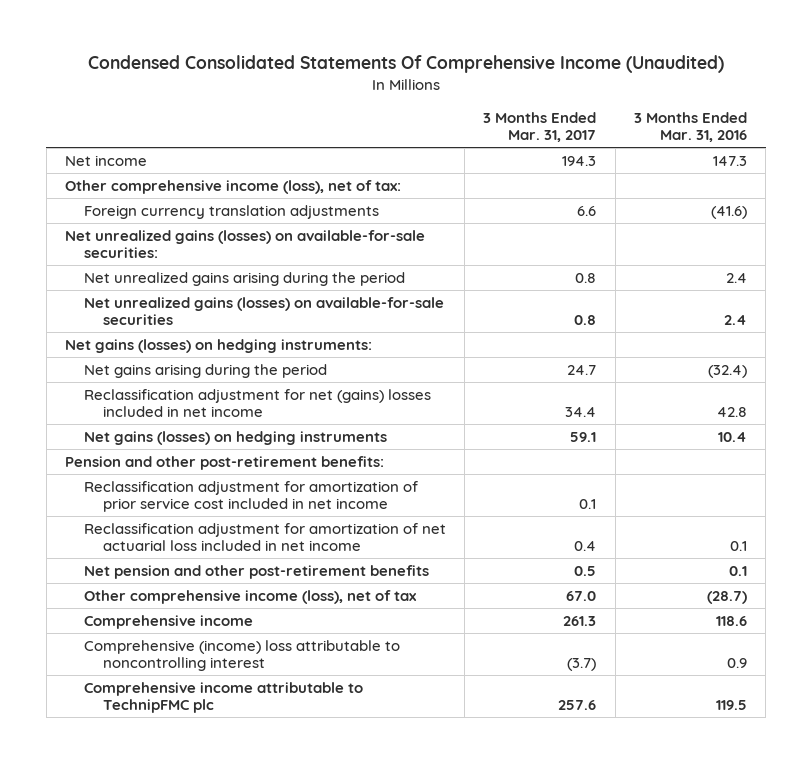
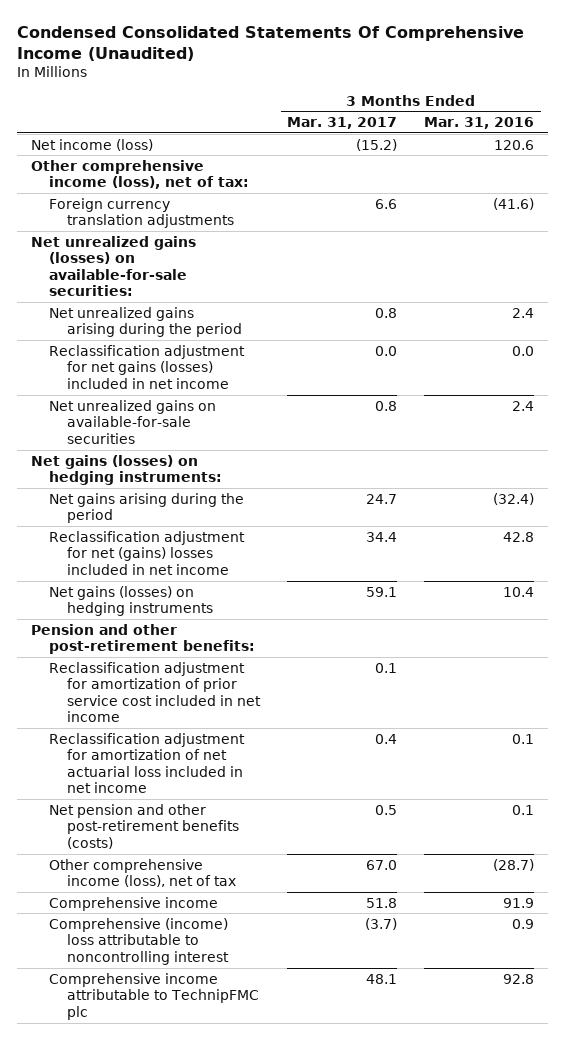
- Net income | 194.3 | 147.3
+ Net income (loss) | (15.2) | 120.6
- Net unrealized gains (losses) on available-for-sale securities | 0.8 | 2.4
+ Reclassification adjustment for net gains (losses) included in net income | 0.0 | 0.0
+ Net unrealized gains on available-for-sale securities | 0.8 | 2.4
- Net pension and other post-retirement benefits | 0.5 | 0.1
+ Net pension and other post-retirement benefits (costs) | 0.5 | 0.1
- Comprehensive income | 261.3 | 118.6
+ Comprehensive income | 51.8 | 91.9
- Comprehensive income attributable to TechnipFMC plc | 257.6 | 119.5
+ Comprehensive income attributable to TechnipFMC plc | 48.1 | 92.8

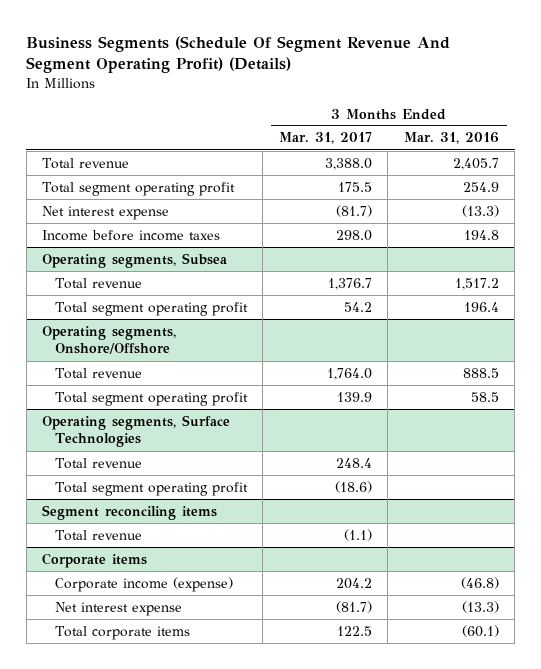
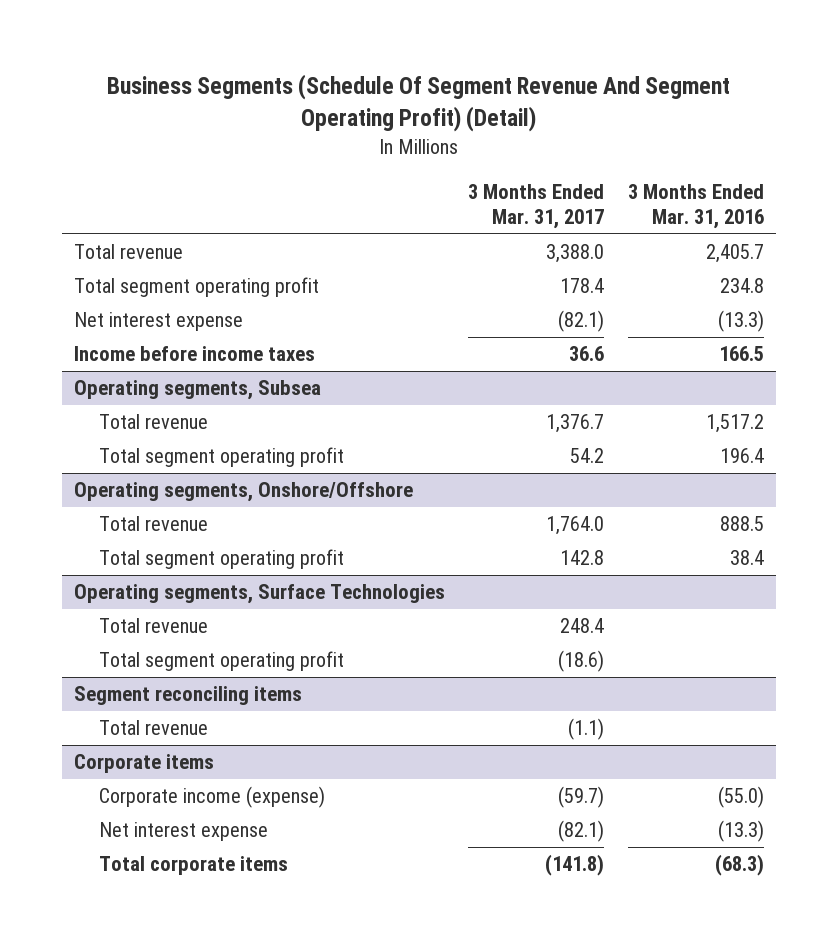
- Business Segments (Schedule Of Segment Revenue And Segment Operating Profit) (Details)
+ Business Segments (Schedule Of Segment Revenue And Segment Operating Profit) (Detail)
- Total segment operating profit | 175.5 | 254.9
- Net interest expense | (81.7) | (13.3)
- Income before income taxes | 298.0 | 194.8
+ Total segment operating profit | 178.4 | 234.8
+ Net interest expense | (82.1) | (13.3)
+ Income before income taxes | 36.6 | 166.5
@ Operating segments, Onshore/Offshore
- Total segment operating profit | 139.9 | 58.5
+ Total segment operating profit | 142.8 | 38.4
@ Corporate items
- Corporate income (expense) | 204.2 | (46.8)
- Net interest expense | (81.7) | (13.3)
- Total corporate items | 122.5 | (60.1)
+ Corporate income (expense) | (59.7) | (55.0)
+ Net interest expense | (82.1) | (13.3)
+ Total corporate items | (141.8) | (68.3)

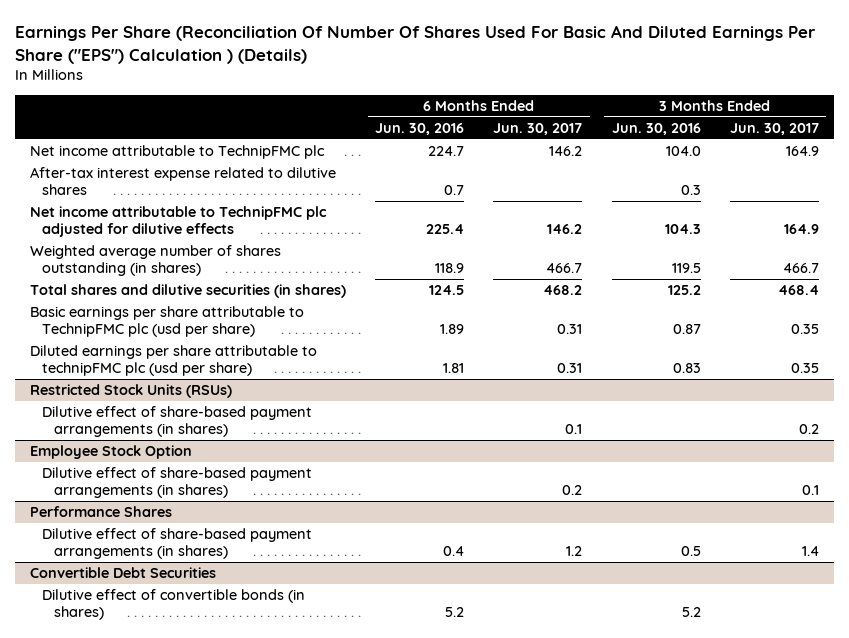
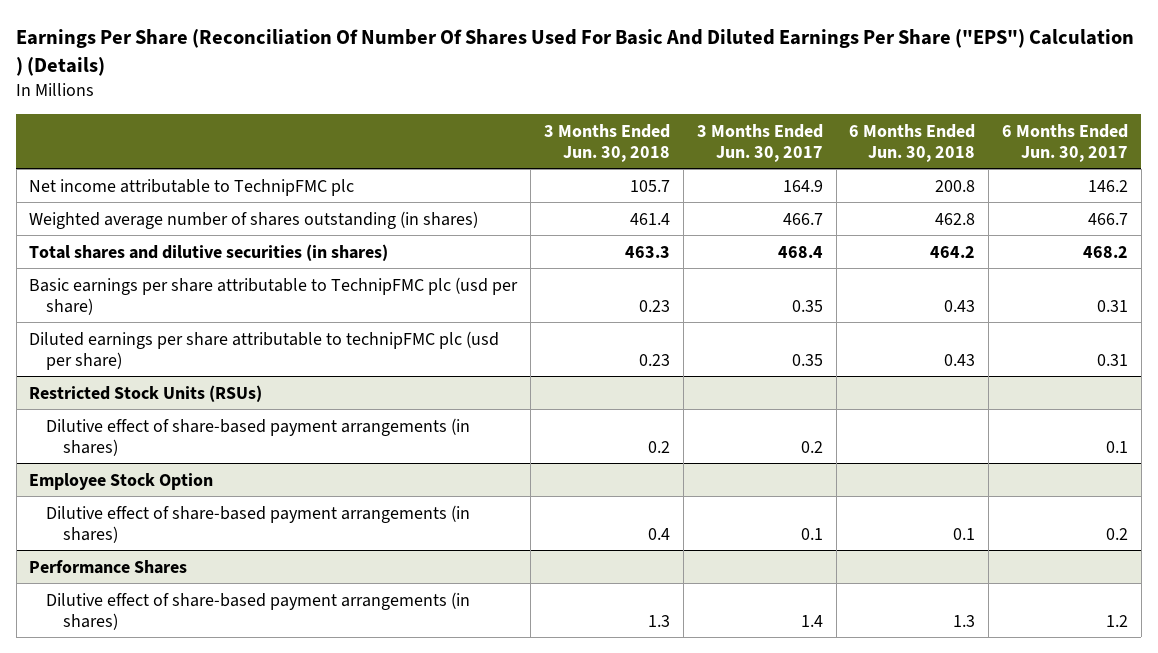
- | 6 Months Ended Jun. 30, 2016 | 6 Months Ended Jun. 30, 2017 | 3 Months Ended Jun. 30, 2016 | 3 Months Ended Jun. 30, 2017
+ | 3 Months Ended Jun. 30, 2018 | 3 Months Ended Jun. 30, 2017 | 6 Months Ended Jun. 30, 2018 | 6 Months Ended Jun. 30, 2017
- After-tax interest expense related to dilutive shares | 0.7 | | 0.3 |
- Net income attributable to TechnipFMC plc adjusted for dilutive effects | 225.4 | 146.2 | 104.3 | 164.9
- Convertible Debt Securities
- Dilutive effect of convertible bonds (in shares) | 5.2 | | 5.2 |

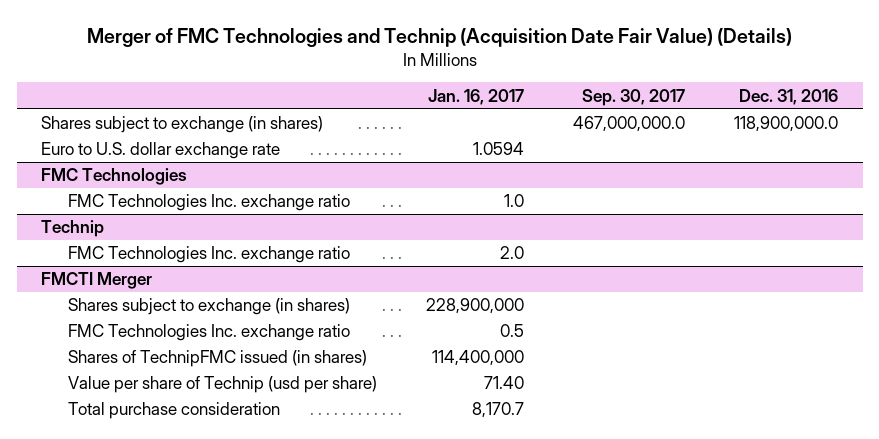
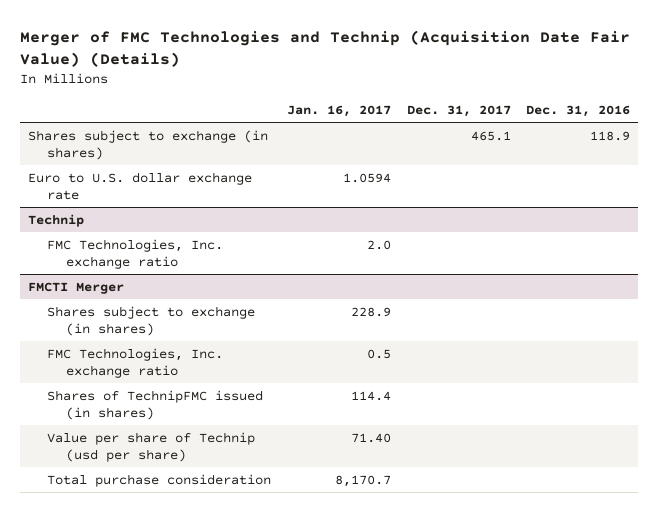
- | Jan. 16, 2017 | Sep. 30, 2017 | Dec. 31, 2016
+ | Jan. 16, 2017 | Dec. 31, 2017 | Dec. 31, 2016
- Shares subject to exchange (in shares) | | 467,000,000.0 | 118,900,000.0
+ Shares subject to exchange (in shares) | | 465.1 | 118.9
- FMC Technologies
- FMC Technologies Inc. exchange ratio | 1.0 | |
@ Technip
- FMC Technologies Inc. exchange ratio | 2.0 | |
+ FMC Technologies, Inc. exchange ratio | 2.0 | |
@ FMCTI Merger
- Shares subject to exchange (in shares) | 228,900,000 | |
- FMC Technologies Inc. exchange ratio | 0.5 | |
- Shares of TechnipFMC issued (in shares) | 114,400,000 | |
+ Shares subject to exchange (in shares) | 228.9 | |
+ FMC Technologies, Inc. exchange ratio | 0.5 | |
+ Shares of TechnipFMC issued (in shares) | 114.4 | |

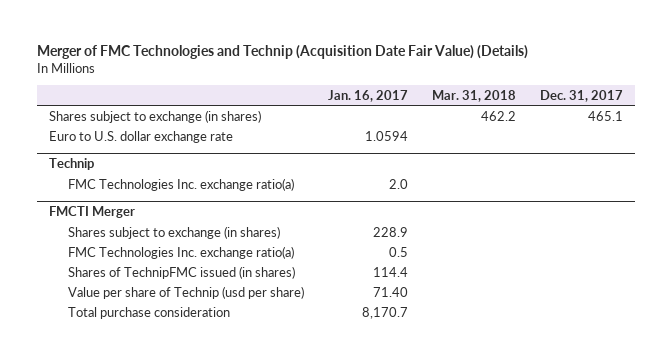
- | Jan. 16, 2017 | Dec. 31, 2017 | Dec. 31, 2016
+ | Jan. 16, 2017 | Mar. 31, 2018 | Dec. 31, 2017
@ Technip
- FMC Technologies, Inc. exchange ratio | 2.0 | |
+ FMC Technologies Inc. exchange ratio(a) | 2.0 | |
@ FMCTI Merger
- FMC Technologies, Inc. exchange ratio | 0.5 | |
+ FMC Technologies Inc. exchange ratio(a) | 0.5 | |

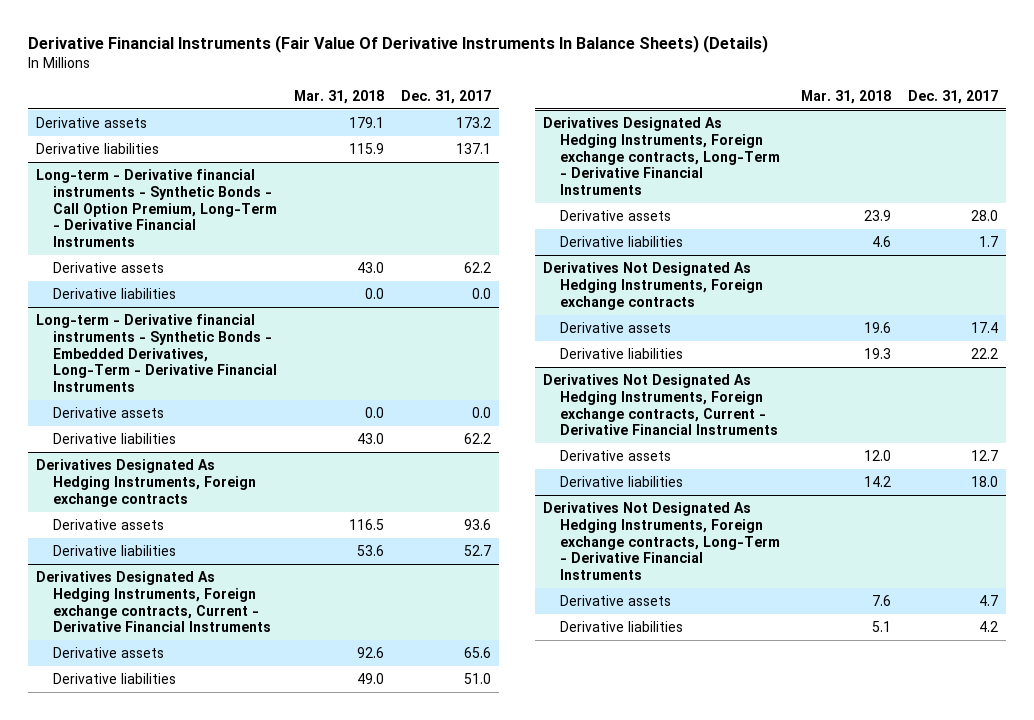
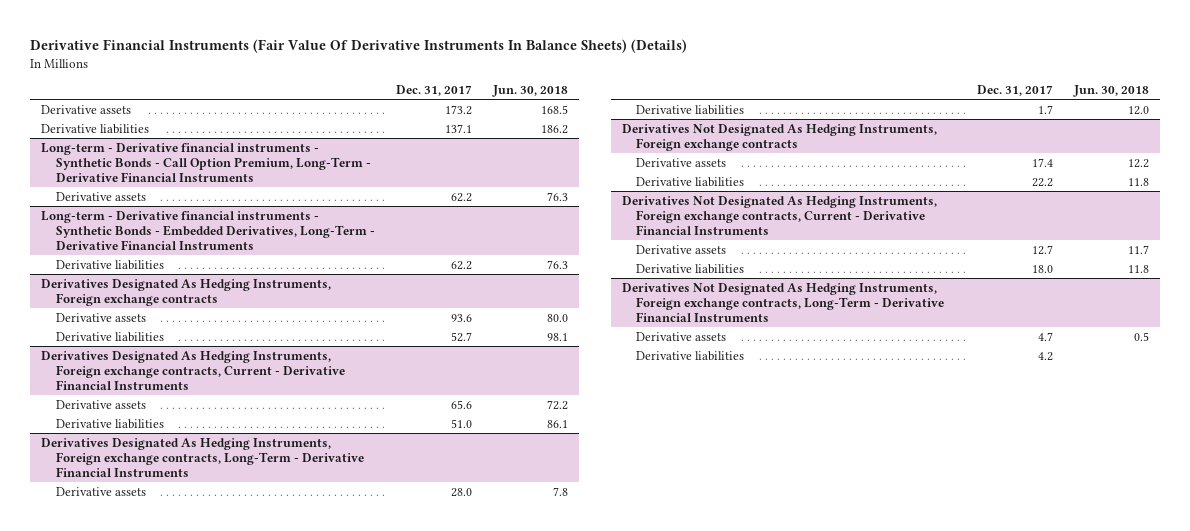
- | Mar. 31, 2018 | Dec. 31, 2017
+ | Dec. 31, 2017 | Jun. 30, 2018
@ Long-term - Derivative financial instruments - Synthetic Bonds - Call Option Premium, Long-Term - Derivative Financial Instruments
- Derivative liabilities | 0.0 | 0.0
@ Long-term - Derivative financial instruments - Synthetic Bonds - Embedded Derivatives, Long-Term - Derivative Financial Instruments
- Derivative assets | 0.0 | 0.0

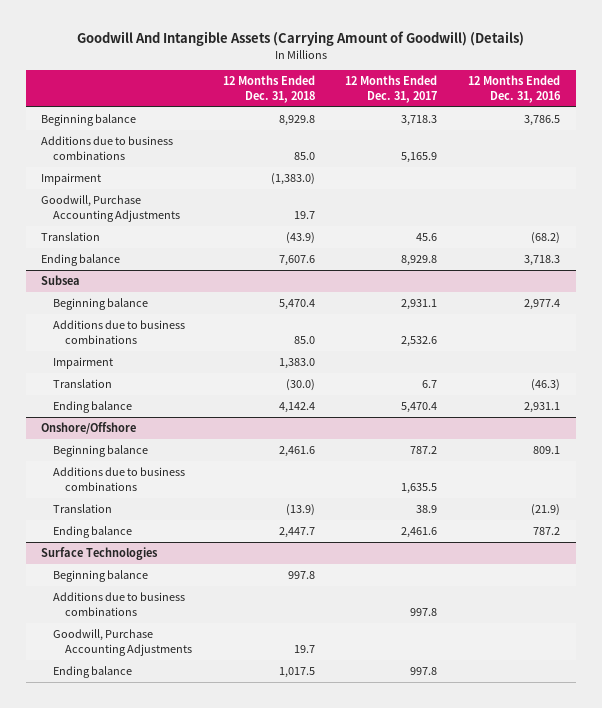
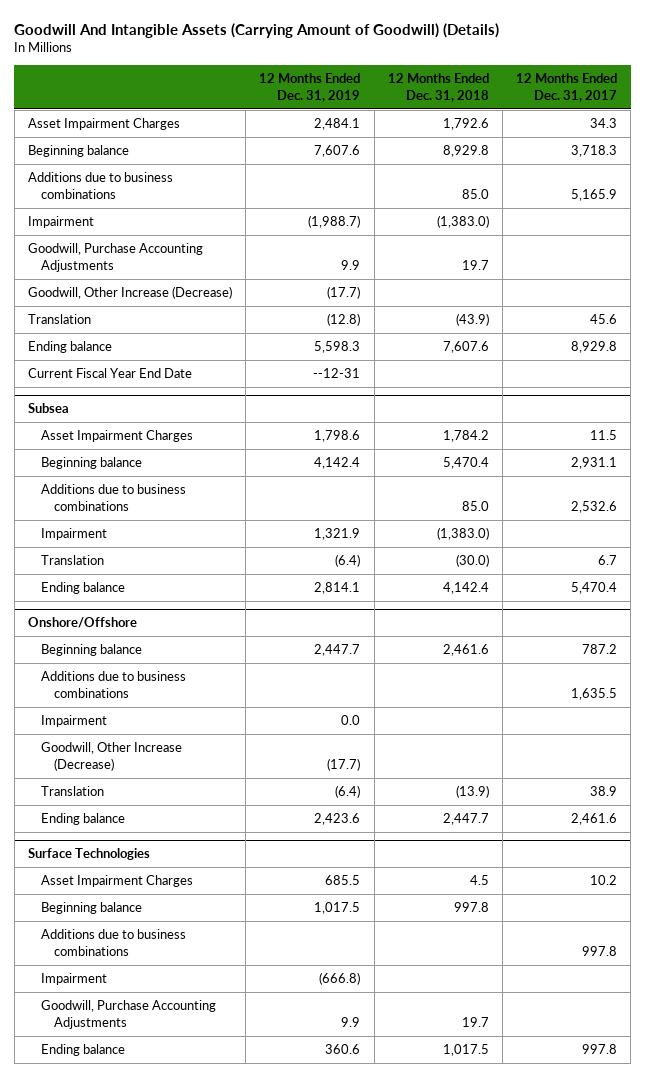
- | 12 Months Ended Dec. 31, 2018 | 12 Months Ended Dec. 31, 2017 | 12 Months Ended Dec. 31, 2016
+ | 12 Months Ended Dec. 31, 2019 | 12 Months Ended Dec. 31, 2018 | 12 Months Ended Dec. 31, 2017
+ Asset Impairment Charges | 2,484.1 | 1,792.6 | 34.3
+ Goodwill, Other Increase (Decrease) | (17.7) | |
+ Current Fiscal Year End Date | --12-31 | |
@ Subsea
+ Asset Impairment Charges | 1,798.6 | 1,784.2 | 11.5
- Impairment | 1,383.0 | |
+ Impairment | 1,321.9 | (1,383.0) |
@ Onshore/Offshore
+ Impairment | 0.0 | |
+ Goodwill, Other Increase (Decrease) | (17.7) | |
@ Surface Technologies
+ Asset Impairment Charges | 685.5 | 4.5 | 10.2
+ Impairment | (666.8) | |

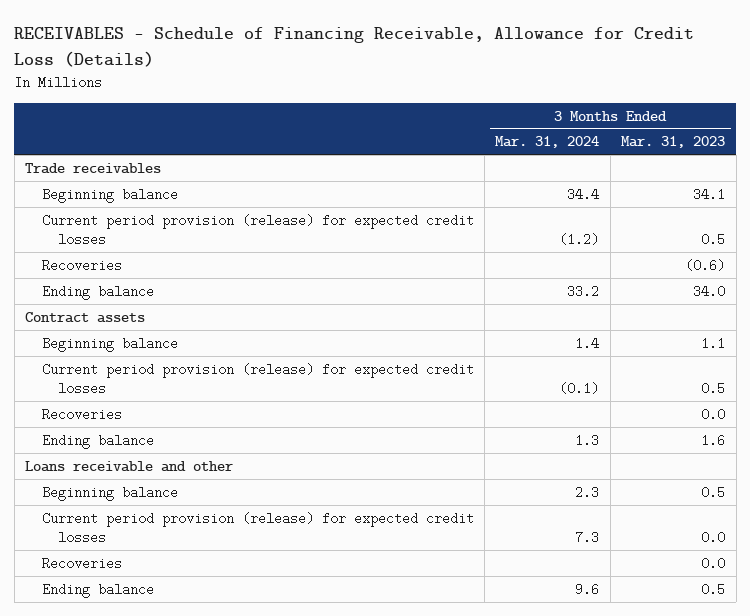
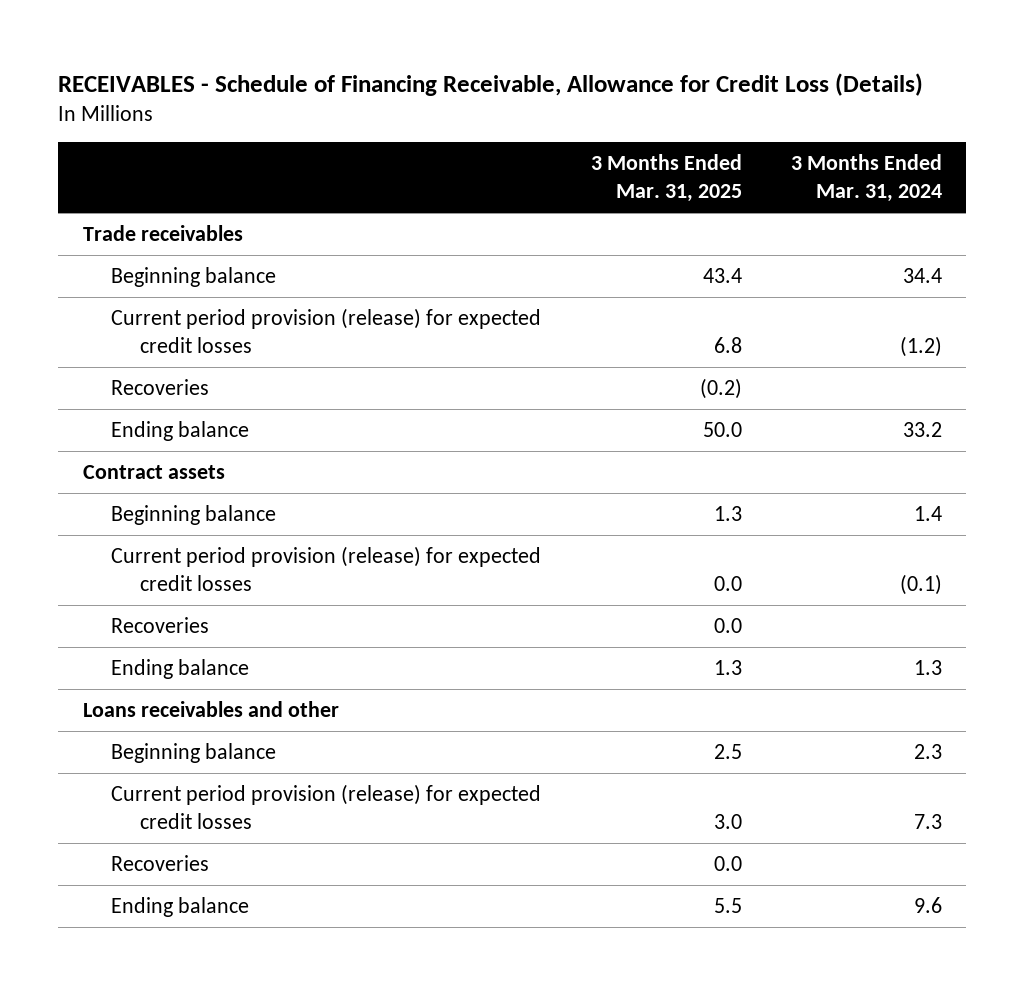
- | 3 Months Ended Mar. 31, 2024 | 3 Months Ended Mar. 31, 2023
+ | 3 Months Ended Mar. 31, 2025 | 3 Months Ended Mar. 31, 2024
- Loans receivable and other
+ Loans receivables and other

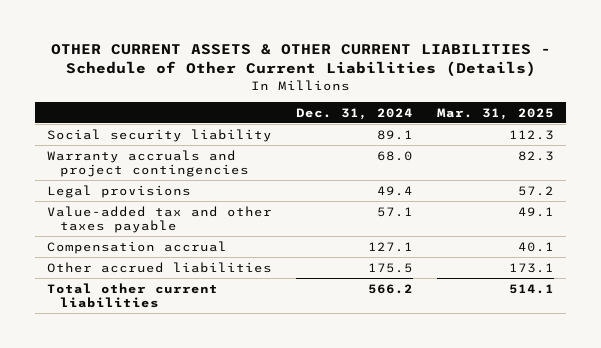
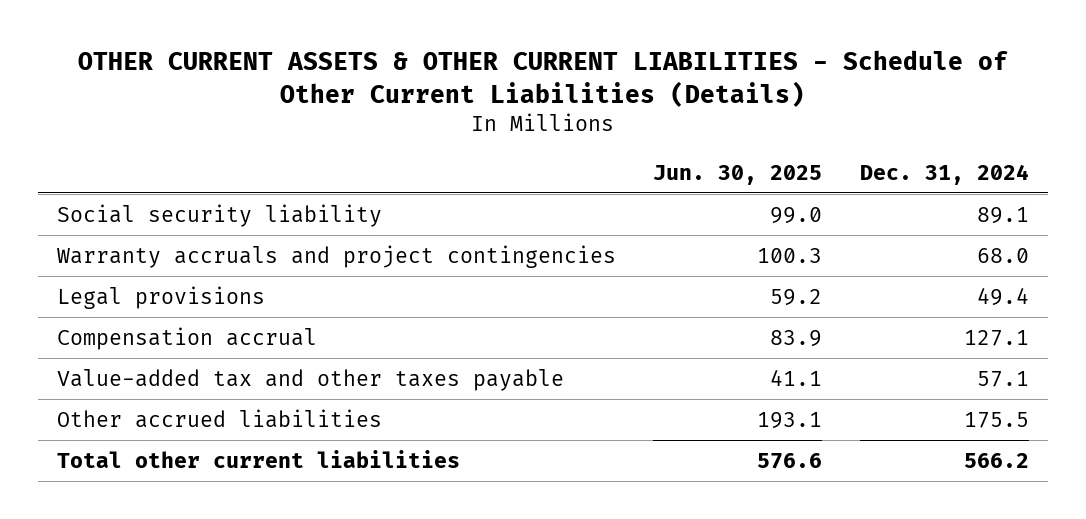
- | Dec. 31, 2024 | Mar. 31, 2025
+ | Jun. 30, 2025 | Dec. 31, 2024
moved down: Value-added tax and other taxes payable | 41.1 | 57.1

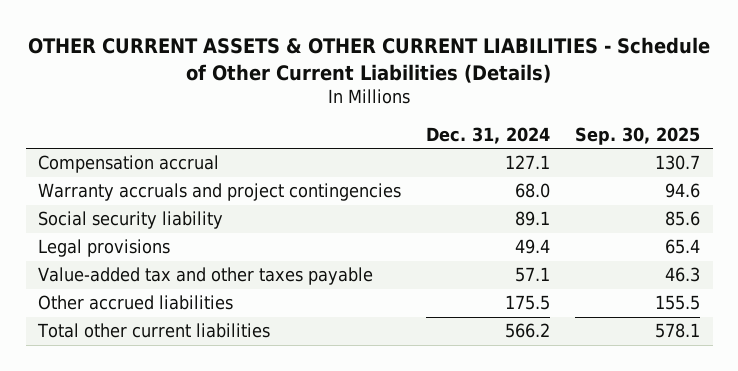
- | Jun. 30, 2025 | Dec. 31, 2024
+ | Dec. 31, 2024 | Sep. 30, 2025
moved up: Compensation accrual | 127.1 | 130.7
moved down: Social security liability | 89.1 | 85.6

